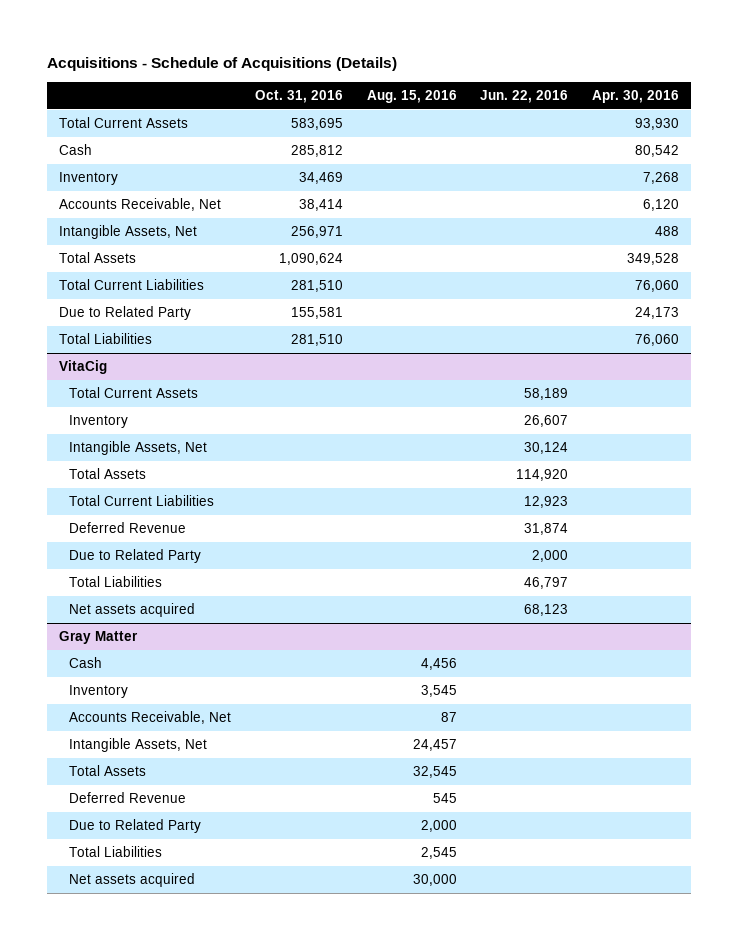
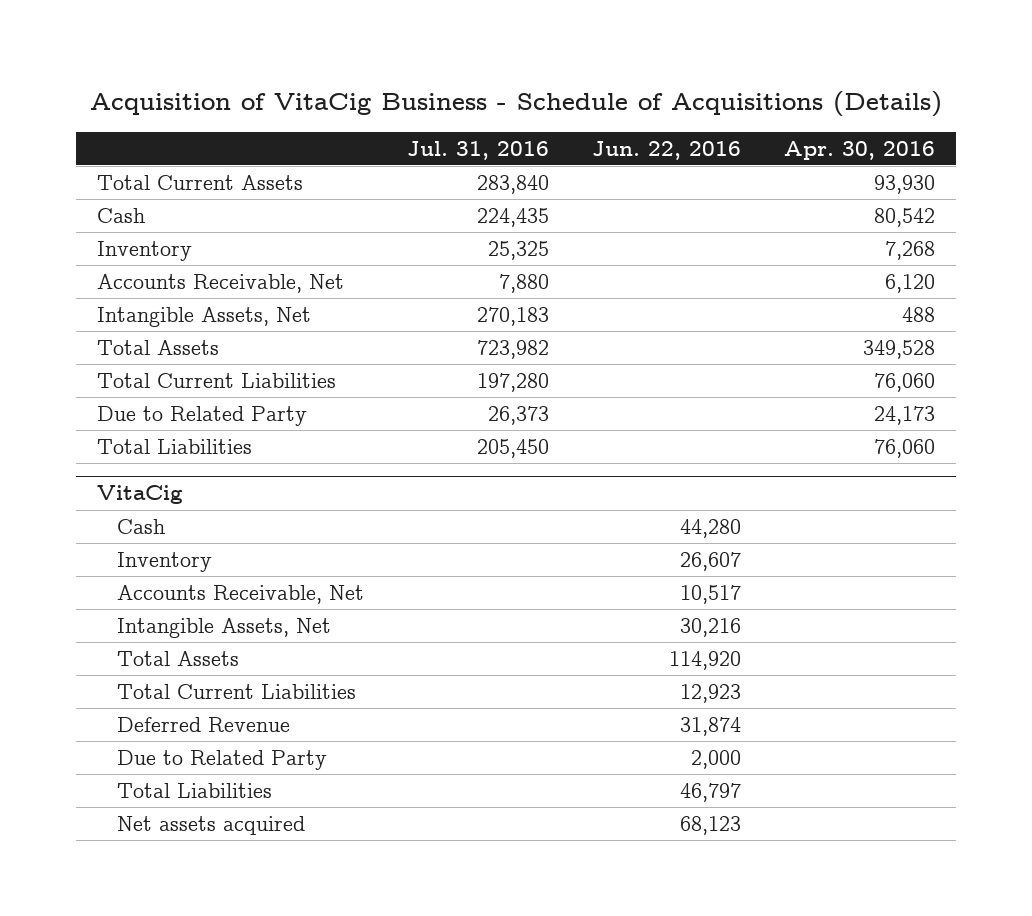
- Acquisitions - Schedule of Acquisitions (Details)
+ Acquisition of VitaCig Business - Schedule of Acquisitions (Details)
- | Oct. 31, 2016 | Aug. 15, 2016 | Jun. 22, 2016 | Apr. 30, 2016
+ | Jul. 31, 2016 | Jun. 22, 2016 | Apr. 30, 2016
@ VitaCig
- Total Current Assets | | | 58,189 |
+ Cash | | 44,280 |
- Intangible Assets, Net | | | 30,124 |
+ Accounts Receivable, Net | | 10,517 |
+ Intangible Assets, Net | | 30,216 |
- Gray Matter
- Cash | | 4,456 | |
- Inventory | | 3,545 | |
- Accounts Receivable, Net | | 87 | |
- Intangible Assets, Net | | 24,457 | |
- Total Assets | | 32,545 | |
- Deferred Revenue | | 545 | |
- Due to Related Party | | 2,000 | |
- Total Liabilities | | 2,545 | |
- Net assets acquired | | 30,000 | |

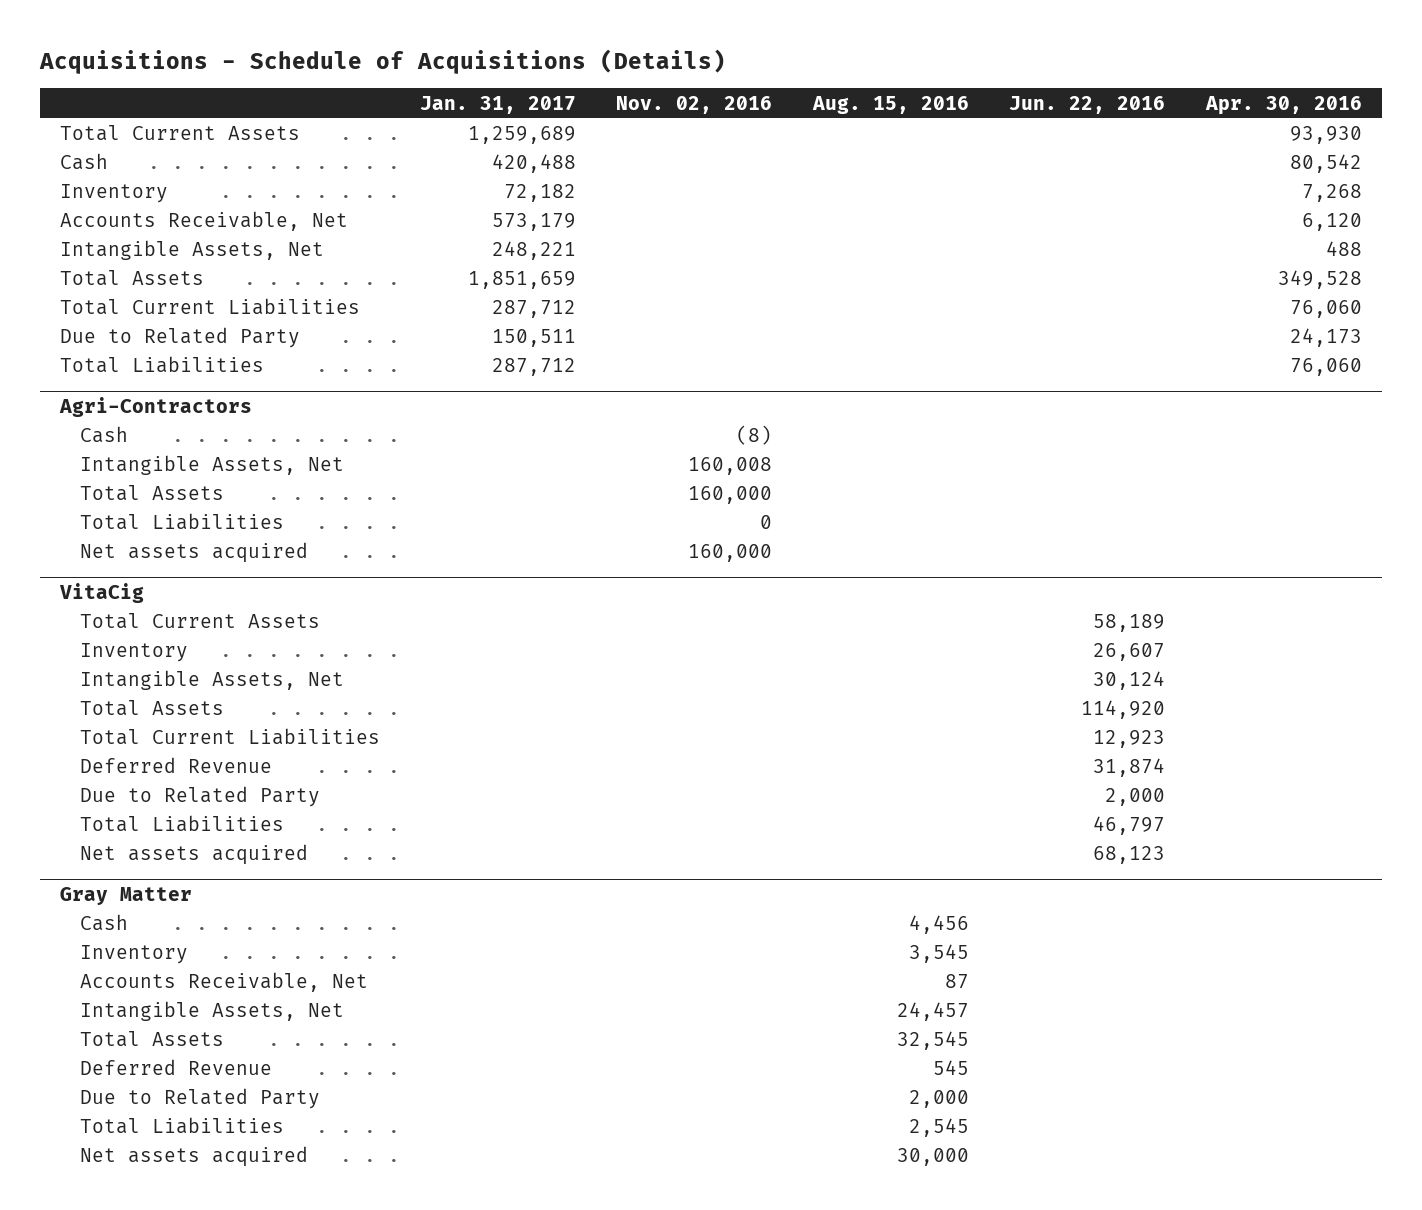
- Acquisition of VitaCig Business - Schedule of Acquisitions (Details)
+ Acquisitions - Schedule of Acquisitions (Details)
- | Jul. 31, 2016 | Jun. 22, 2016 | Apr. 30, 2016
+ | Jan. 31, 2017 | Nov. 02, 2016 | Aug. 15, 2016 | Jun. 22, 2016 | Apr. 30, 2016
+ Agri-Contractors
+ Cash | | (8) | | |
+ Intangible Assets, Net | | 160,008 | | |
+ Total Assets | | 160,000 | | |
+ Total Liabilities | | 0 | | |
+ Net assets acquired | | 160,000 | | |
@ VitaCig
- Cash | | 44,280 |
+ Total Current Assets | | | | 58,189 |
- Accounts Receivable, Net | | 10,517 |
- Intangible Assets, Net | | 30,216 |
+ Intangible Assets, Net | | | | 30,124 |
+ Gray Matter
+ Cash | | | 4,456 | |
+ Inventory | | | 3,545 | |
+ Accounts Receivable, Net | | | 87 | |
+ Intangible Assets, Net | | | 24,457 | |
+ Total Assets | | | 32,545 | |
+ Deferred Revenue | | | 545 | |
+ Due to Related Party | | | 2,000 | |
+ Total Liabilities | | | 2,545 | |
+ Net assets acquired | | | 30,000 | |

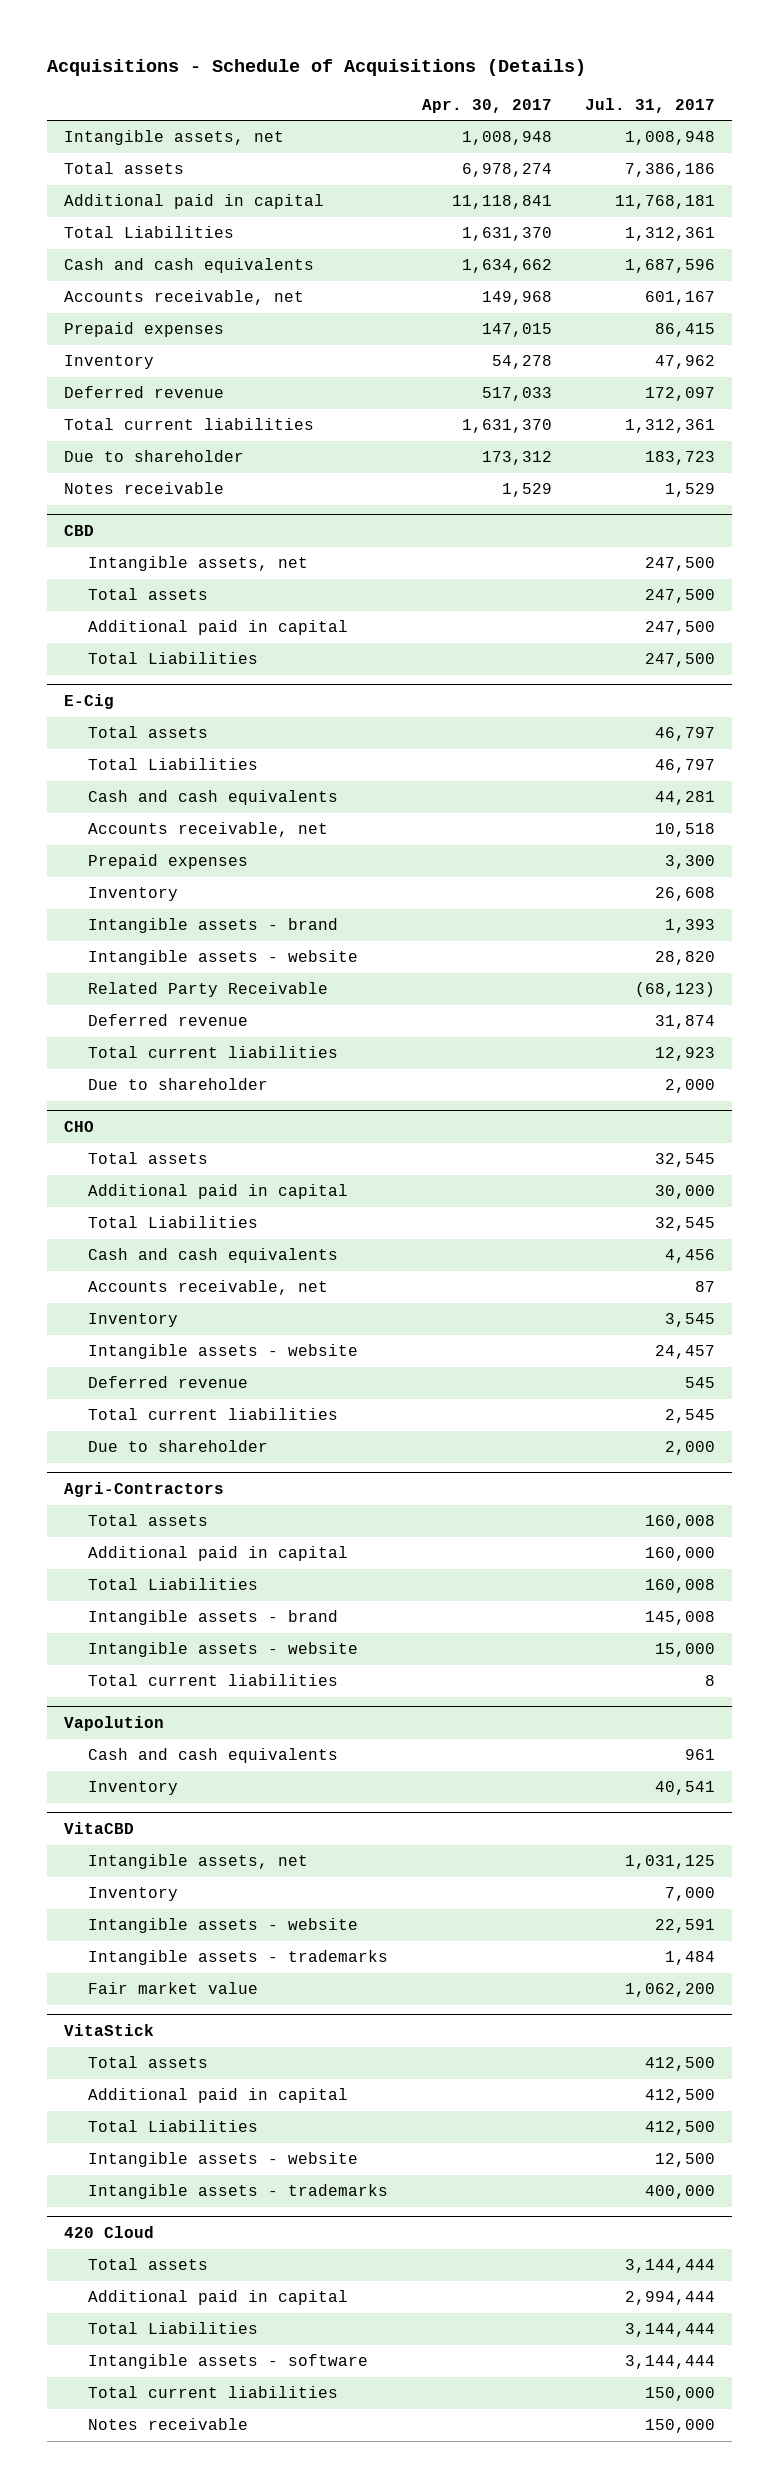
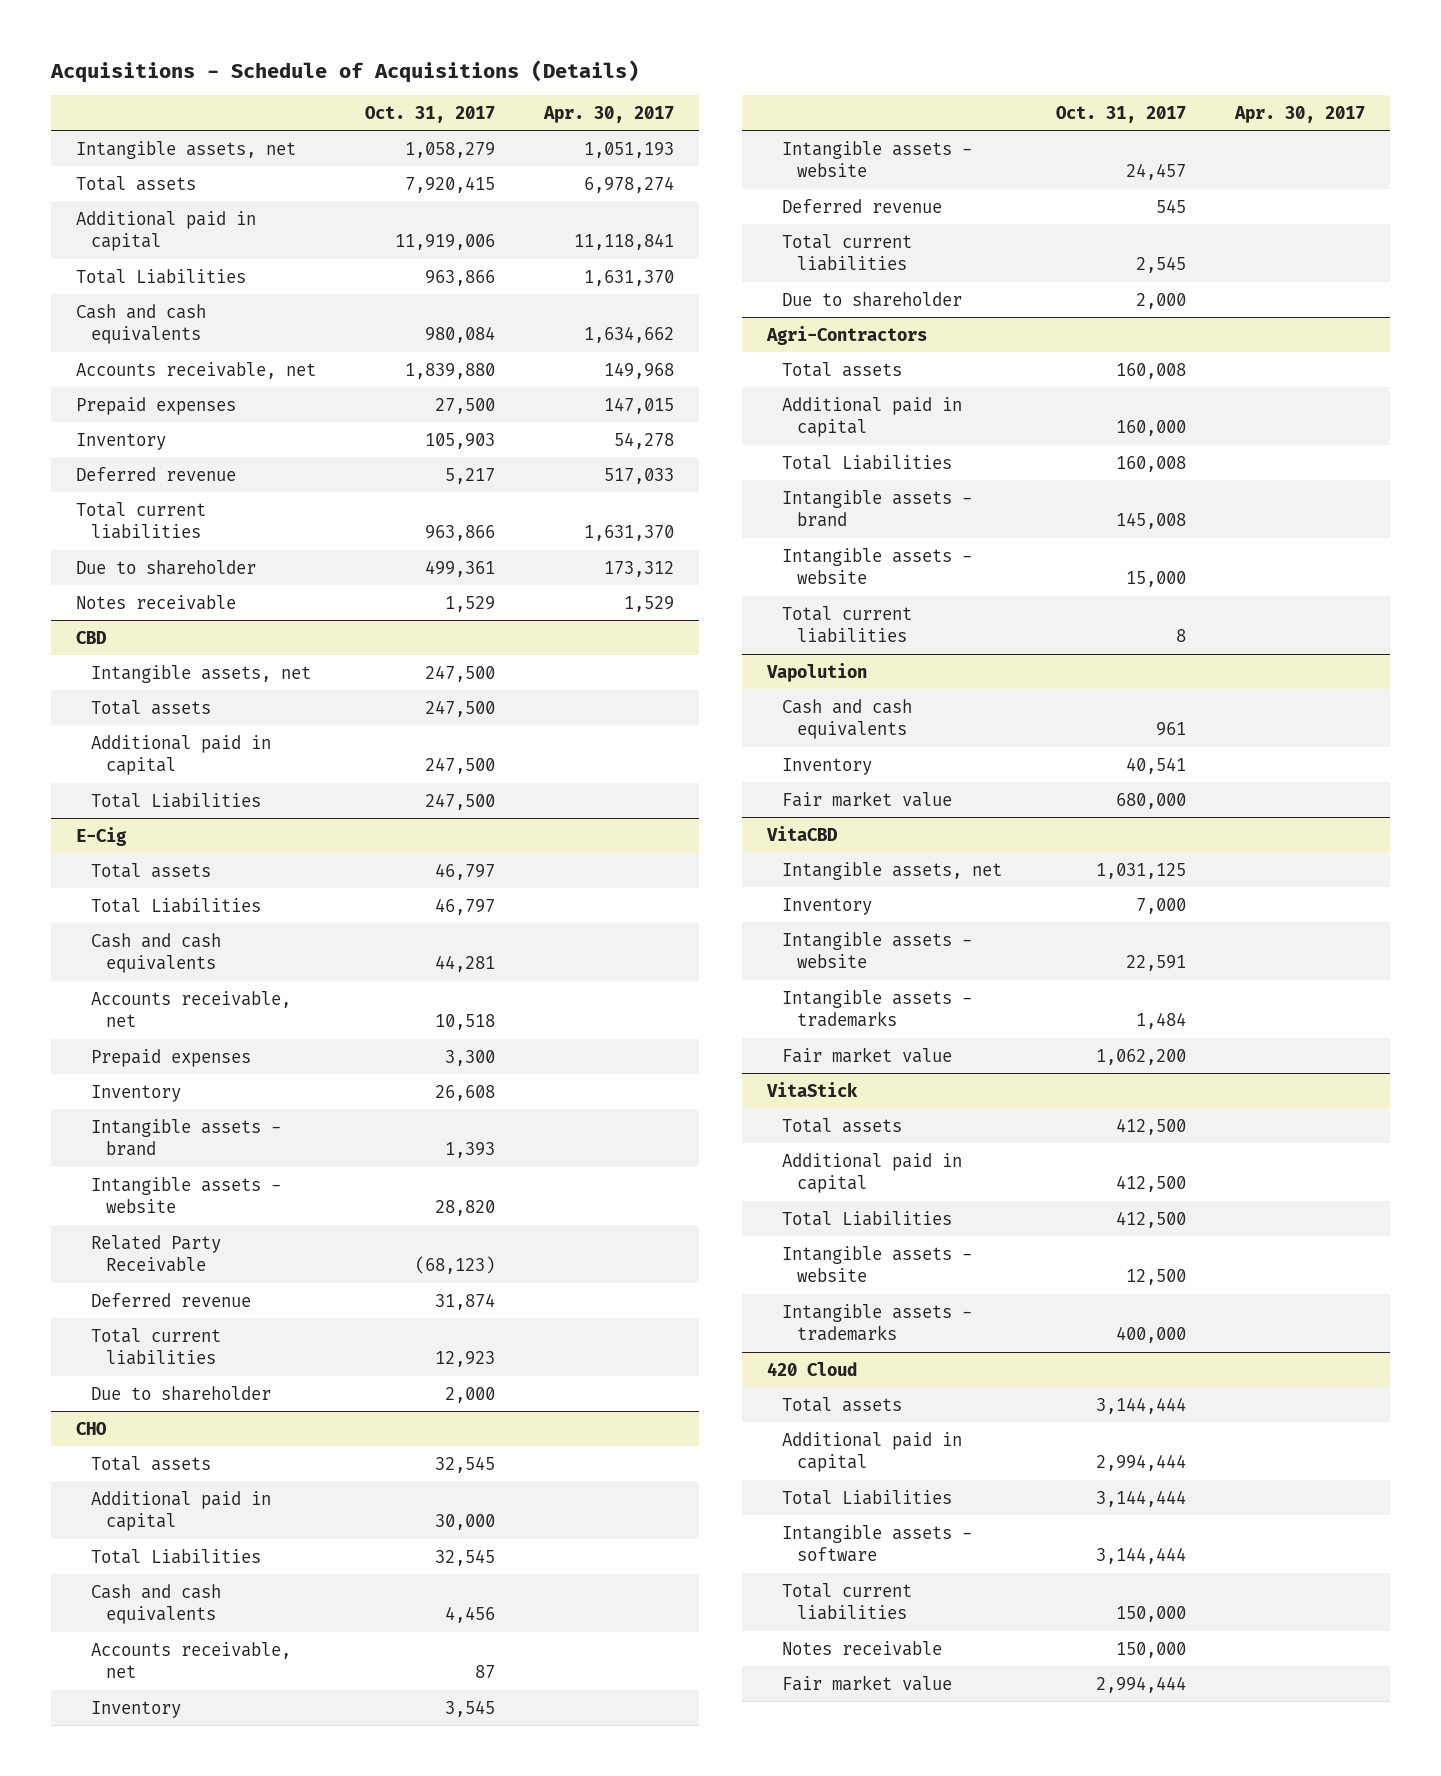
- | Apr. 30, 2017 | Jul. 31, 2017
+ | Oct. 31, 2017 | Apr. 30, 2017
- Intangible assets, net | 1,008,948 | 1,008,948
+ Intangible assets, net | 1,058,279 | 1,051,193
@ Vapolution
+ Fair market value | 680,000 |
@ 420 Cloud
+ Fair market value | 2,994,444 |

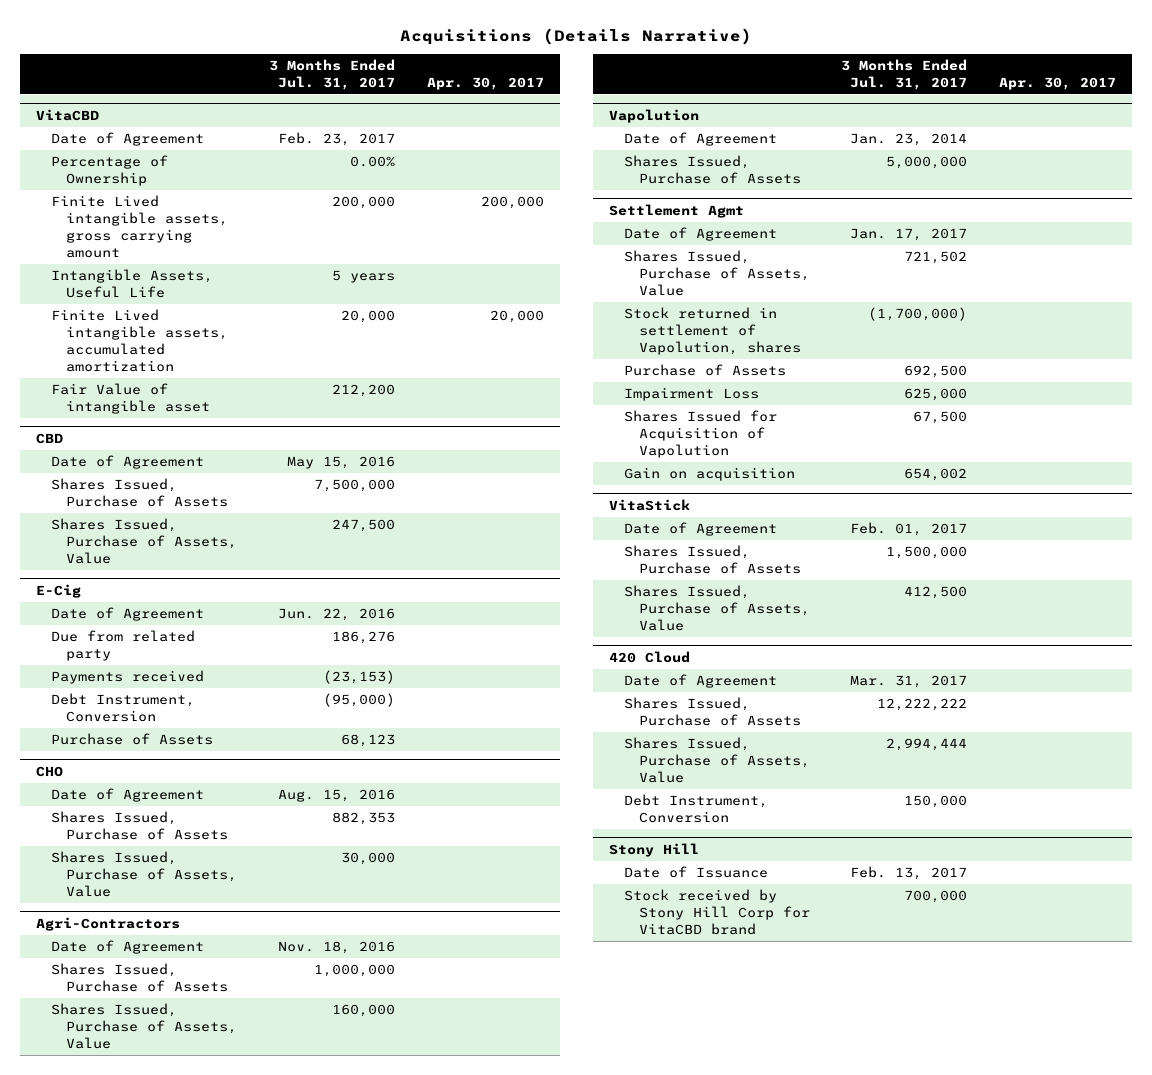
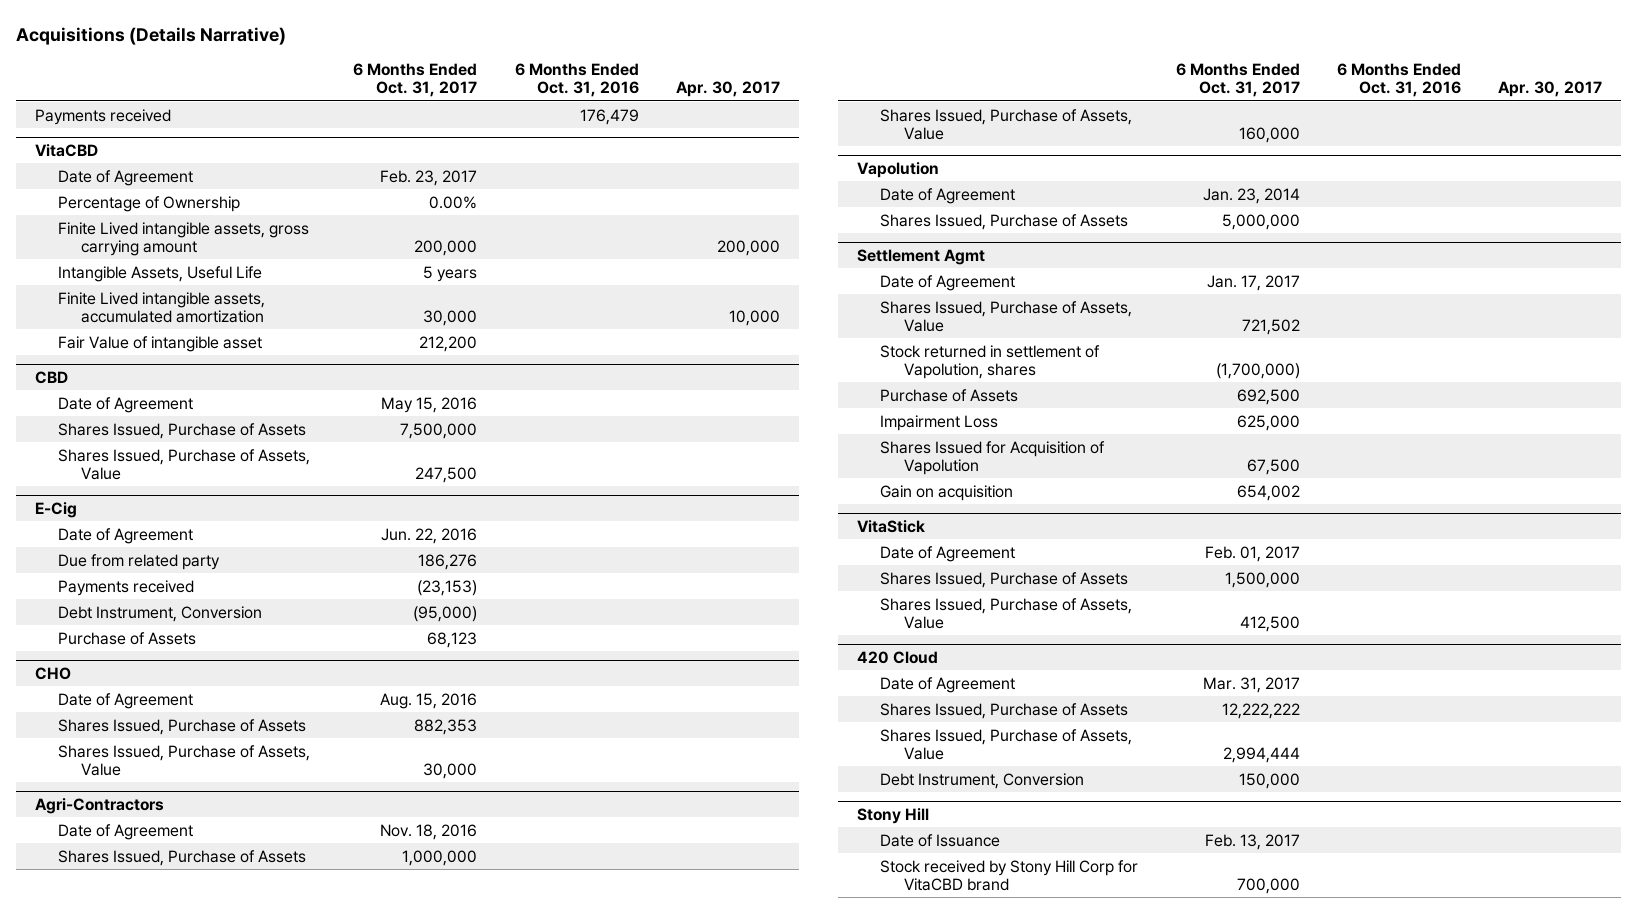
- | 3 Months Ended Jul. 31, 2017 | Apr. 30, 2017
+ | 6 Months Ended Oct. 31, 2017 | 6 Months Ended Oct. 31, 2016 | Apr. 30, 2017
+ Payments received | | 176,479 |
@ VitaCBD
- Finite Lived intangible assets, accumulated amortization | 20,000 | 20,000
+ Finite Lived intangible assets, accumulated amortization | 30,000 | | 10,000

